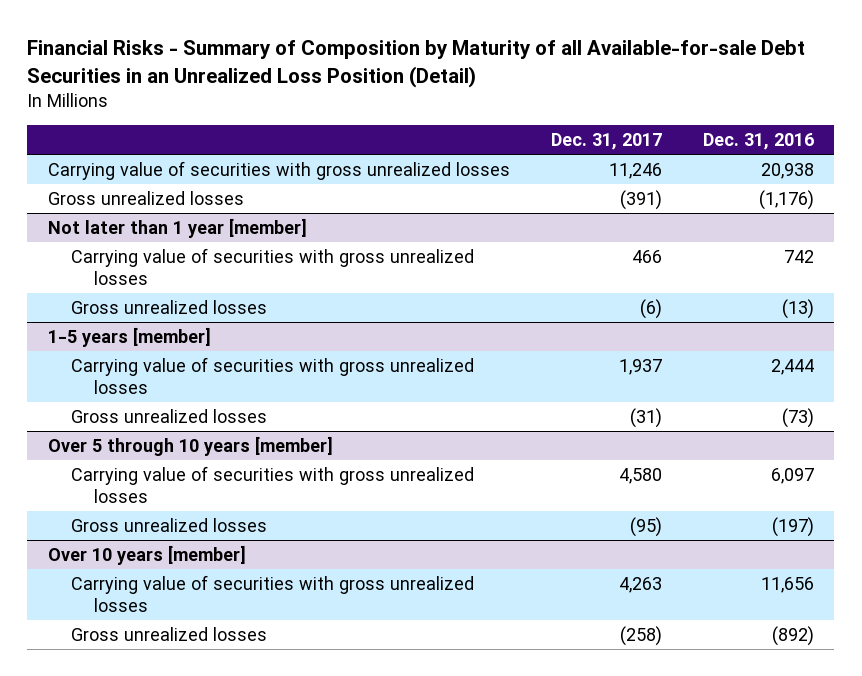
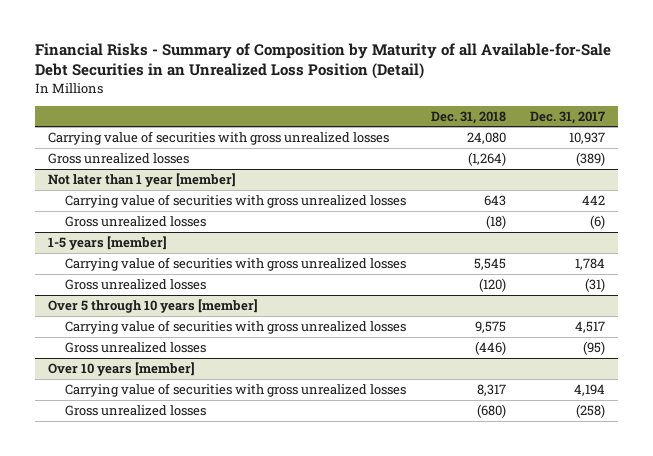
- Financial Risks - Summary of Composition by Maturity of all Available-for-sale Debt Securities in an Unrealized Loss Position (Detail)
+ Financial Risks - Summary of Composition by Maturity of all Available-for-Sale Debt Securities in an Unrealized Loss Position (Detail)
- | Dec. 31, 2017 | Dec. 31, 2016
+ | Dec. 31, 2018 | Dec. 31, 2017
- Carrying value of securities with gross unrealized losses | 11,246 | 20,938
- Gross unrealized losses | (391) | (1,176)
+ Carrying value of securities with gross unrealized losses | 24,080 | 10,937
+ Gross unrealized losses | (1,264) | (389)
@ Not later than 1 year [member]
- Carrying value of securities with gross unrealized losses | 466 | 742
+ Carrying value of securities with gross unrealized losses | 643 | 442
@ 1-5 years [member]
- Carrying value of securities with gross unrealized losses | 1,937 | 2,444
+ Carrying value of securities with gross unrealized losses | 5,545 | 1,784
@ Over 5 through 10 years [member]
- Carrying value of securities with gross unrealized losses | 4,580 | 6,097
+ Carrying value of securities with gross unrealized losses | 9,575 | 4,517
@ Over 10 years [member]
- Carrying value of securities with gross unrealized losses | 4,263 | 11,656
+ Carrying value of securities with gross unrealized losses | 8,317 | 4,194

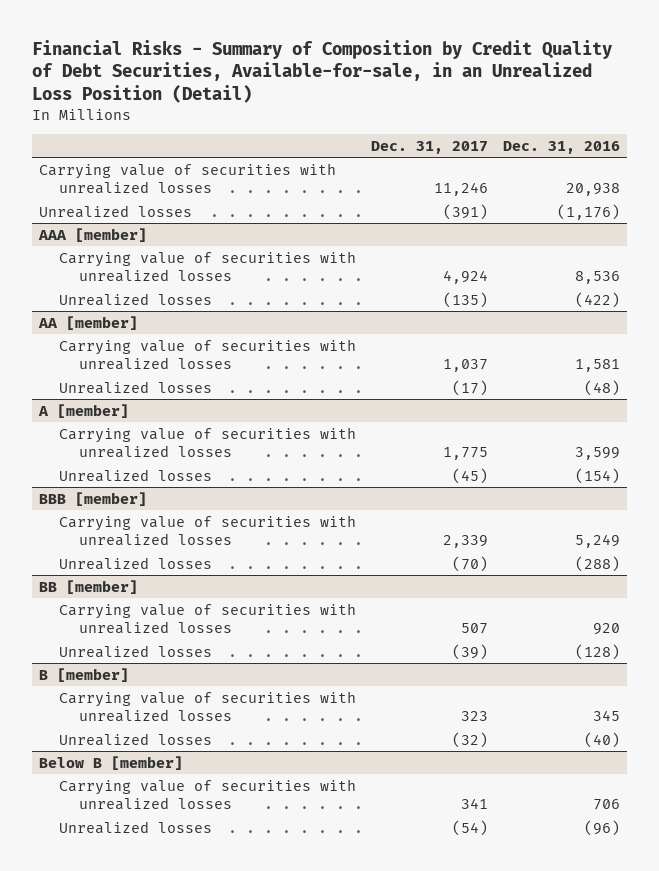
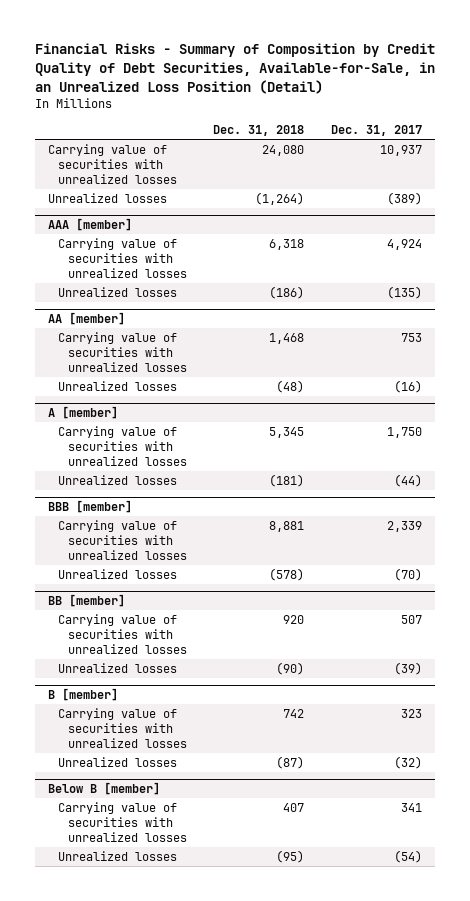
- Financial Risks - Summary of Composition by Credit Quality of Debt Securities, Available-for-sale, in an Unrealized Loss Position (Detail)
+ Financial Risks - Summary of Composition by Credit Quality of Debt Securities, Available-for-Sale, in an Unrealized Loss Position (Detail)
- | Dec. 31, 2017 | Dec. 31, 2016
+ | Dec. 31, 2018 | Dec. 31, 2017
- Carrying value of securities with unrealized losses | 11,246 | 20,938
- Unrealized losses | (391) | (1,176)
+ Carrying value of securities with unrealized losses | 24,080 | 10,937
+ Unrealized losses | (1,264) | (389)
@ AA [member]
- Carrying value of securities with unrealized losses | 1,037 | 1,581
- Unrealized losses | (17) | (48)
+ Carrying value of securities with unrealized losses | 1,468 | 753
+ Unrealized losses | (48) | (16)
@ A [member]
- Carrying value of securities with unrealized losses | 1,775 | 3,599
- Unrealized losses | (45) | (154)
+ Carrying value of securities with unrealized losses | 5,345 | 1,750
+ Unrealized losses | (181) | (44)

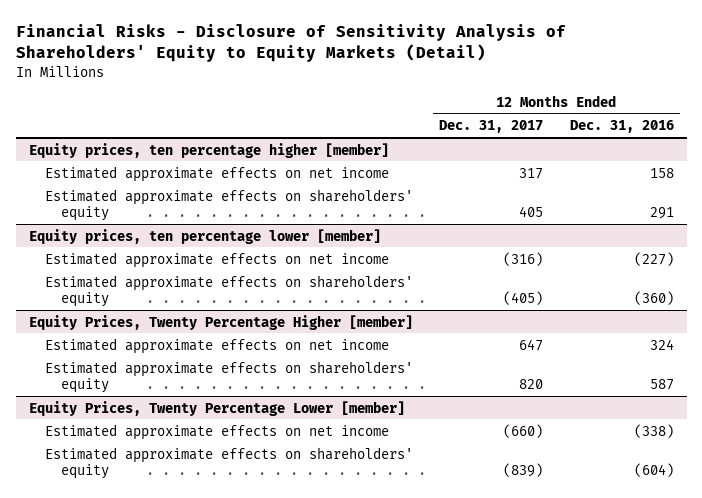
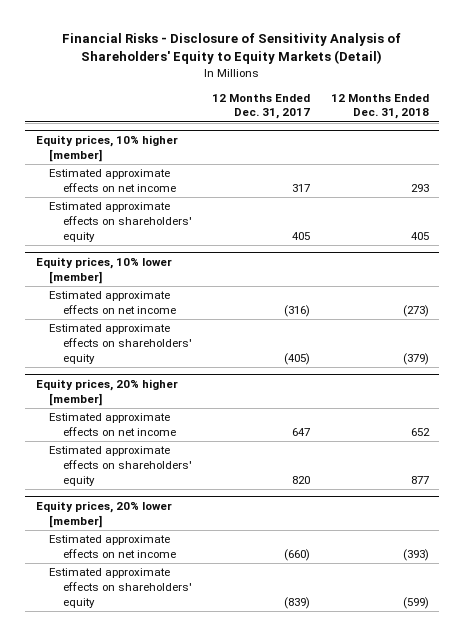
- | 12 Months Ended Dec. 31, 2017 | 12 Months Ended Dec. 31, 2016
+ | 12 Months Ended Dec. 31, 2017 | 12 Months Ended Dec. 31, 2018
- Equity prices, ten percentage higher [member]
+ Equity prices, 10% higher [member]
- Equity prices, ten percentage lower [member]
+ Equity prices, 10% lower [member]
- Equity Prices, Twenty Percentage Higher [member]
+ Equity prices, 20% higher [member]
- Equity Prices, Twenty Percentage Lower [member]
+ Equity prices, 20% lower [member]

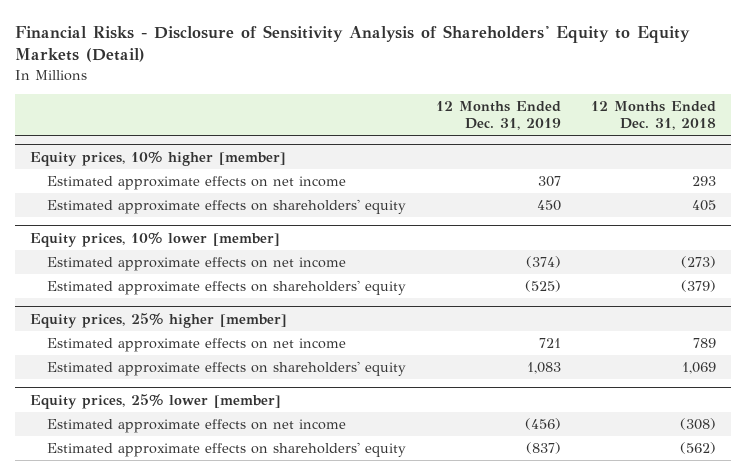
- | 12 Months Ended Dec. 31, 2017 | 12 Months Ended Dec. 31, 2018
+ | 12 Months Ended Dec. 31, 2019 | 12 Months Ended Dec. 31, 2018
- Equity prices, 20% higher [member]
- Estimated approximate effects on net income | 647 | 652
- Estimated approximate effects on shareholders' equity | 820 | 877
- Equity prices, 20% lower [member]
- Estimated approximate effects on net income | (660) | (393)
- Estimated approximate effects on shareholders' equity | (839) | (599)
+ Equity prices, 25% higher [member]
+ Estimated approximate effects on net income | 721 | 789
+ Estimated approximate effects on shareholders' equity | 1,083 | 1,069
+ Equity prices, 25% lower [member]
+ Estimated approximate effects on net income | (456) | (308)
+ Estimated approximate effects on shareholders' equity | (837) | (562)

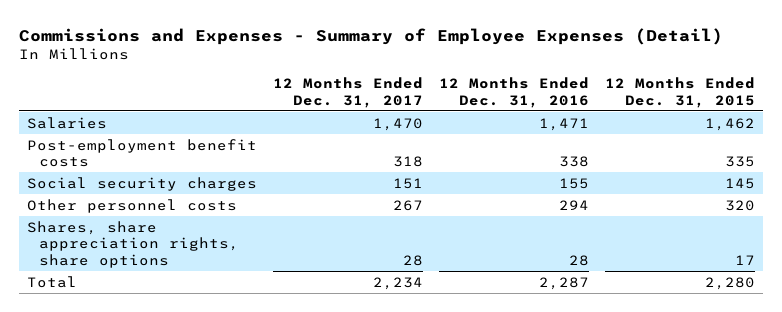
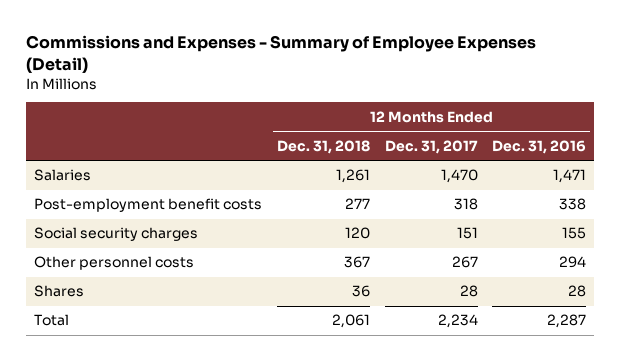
- | 12 Months Ended Dec. 31, 2017 | 12 Months Ended Dec. 31, 2016 | 12 Months Ended Dec. 31, 2015
+ | 12 Months Ended Dec. 31, 2018 | 12 Months Ended Dec. 31, 2017 | 12 Months Ended Dec. 31, 2016
- Shares, share appreciation rights, share options | 28 | 28 | 17
+ Shares | 36 | 28 | 28

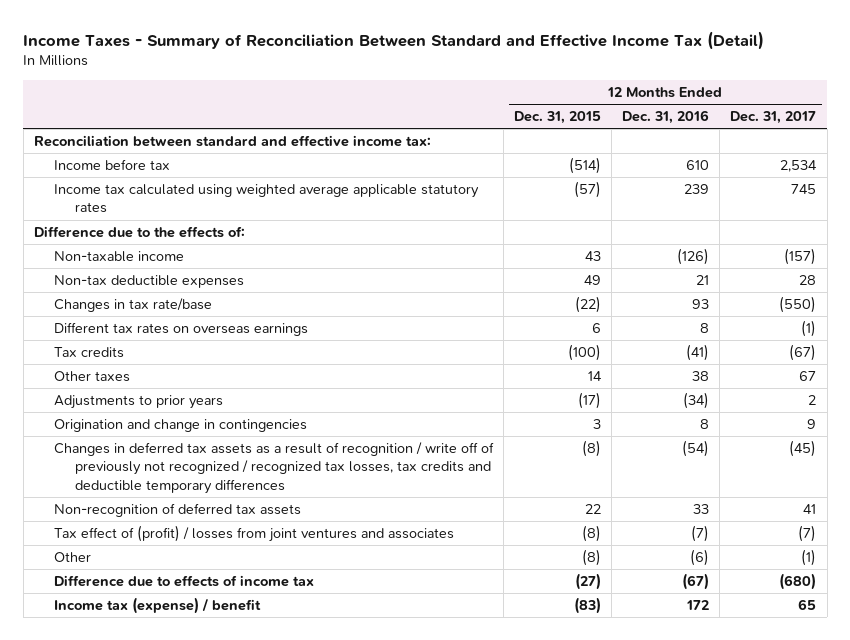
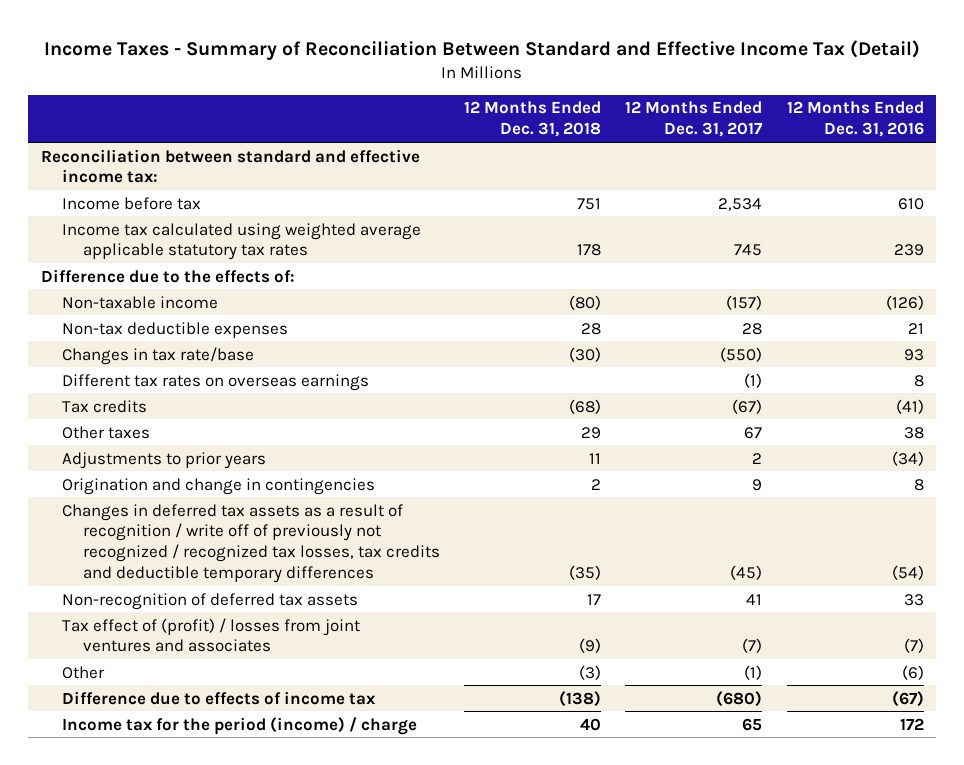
- | 12 Months Ended Dec. 31, 2015 | 12 Months Ended Dec. 31, 2016 | 12 Months Ended Dec. 31, 2017
+ | 12 Months Ended Dec. 31, 2018 | 12 Months Ended Dec. 31, 2017 | 12 Months Ended Dec. 31, 2016
- Income tax calculated using weighted average applicable statutory rates | (57) | 239 | 745
+ Income tax calculated using weighted average applicable statutory tax rates | 178 | 745 | 239
- Income tax (expense) / benefit | (83) | 172 | 65
+ Income tax for the period (income) / charge | 40 | 65 | 172

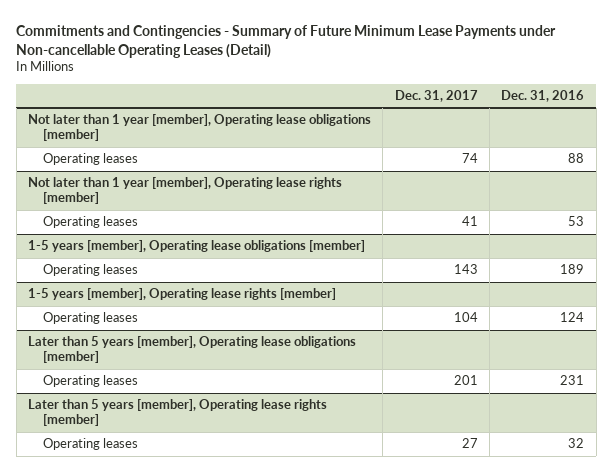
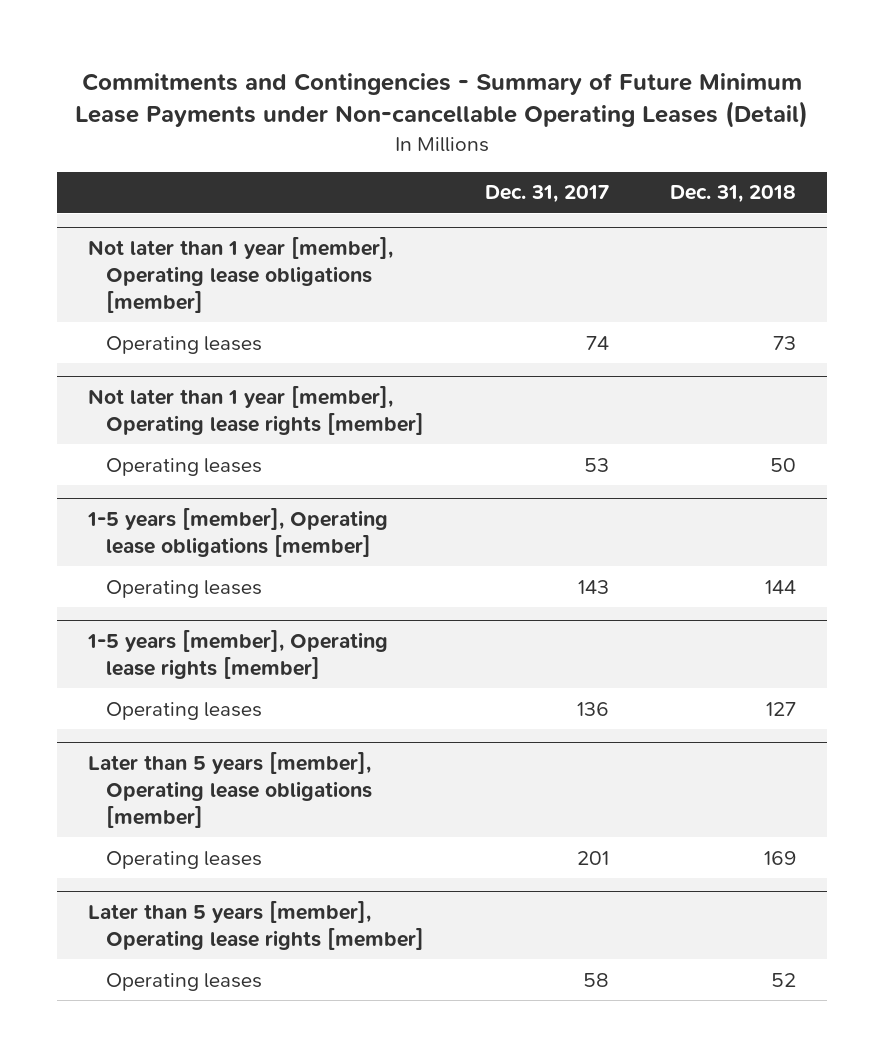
- | Dec. 31, 2017 | Dec. 31, 2016
+ | Dec. 31, 2017 | Dec. 31, 2018
@ Not later than 1 year [member], Operating lease rights [member]
- Operating leases | 41 | 53
+ Operating leases | 53 | 50
@ 1-5 years [member], Operating lease rights [member]
- Operating leases | 104 | 124
+ Operating leases | 136 | 127
@ Later than 5 years [member], Operating lease rights [member]
- Operating leases | 27 | 32
+ Operating leases | 58 | 52

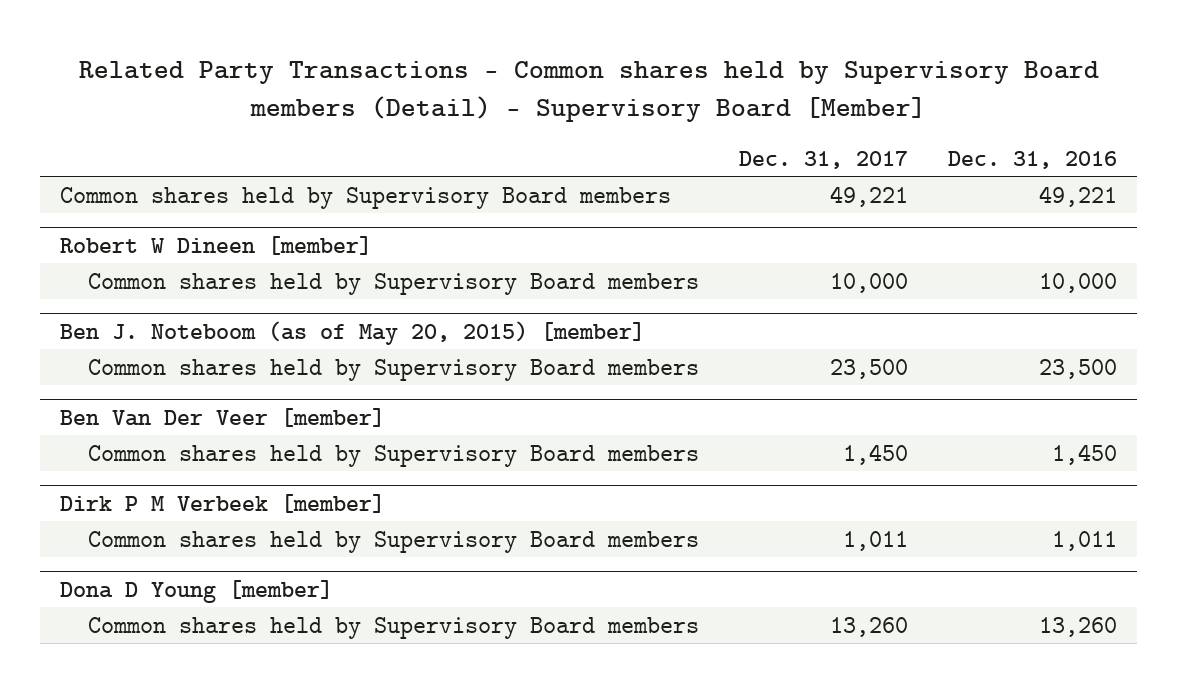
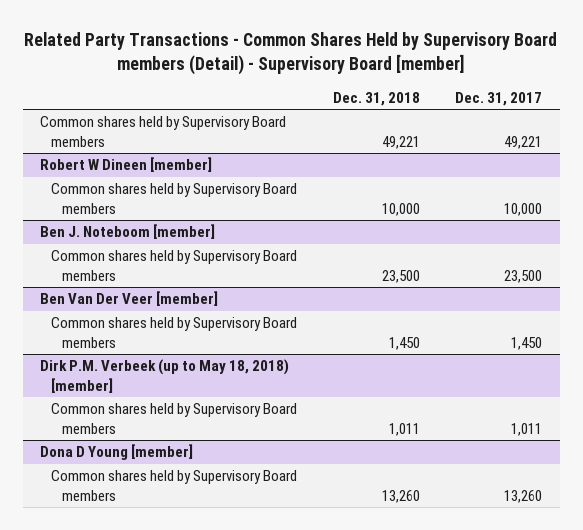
- Related Party Transactions - Common shares held by Supervisory Board members (Detail) - Supervisory Board [Member]
+ Related Party Transactions - Common Shares Held by Supervisory Board members (Detail) - Supervisory Board [member]
- | Dec. 31, 2017 | Dec. 31, 2016
+ | Dec. 31, 2018 | Dec. 31, 2017
- Ben J. Noteboom (as of May 20, 2015) [member]
+ Ben J. Noteboom [member]
- Dirk P M Verbeek [member]
+ Dirk P.M. Verbeek (up to May 18, 2018) [member]

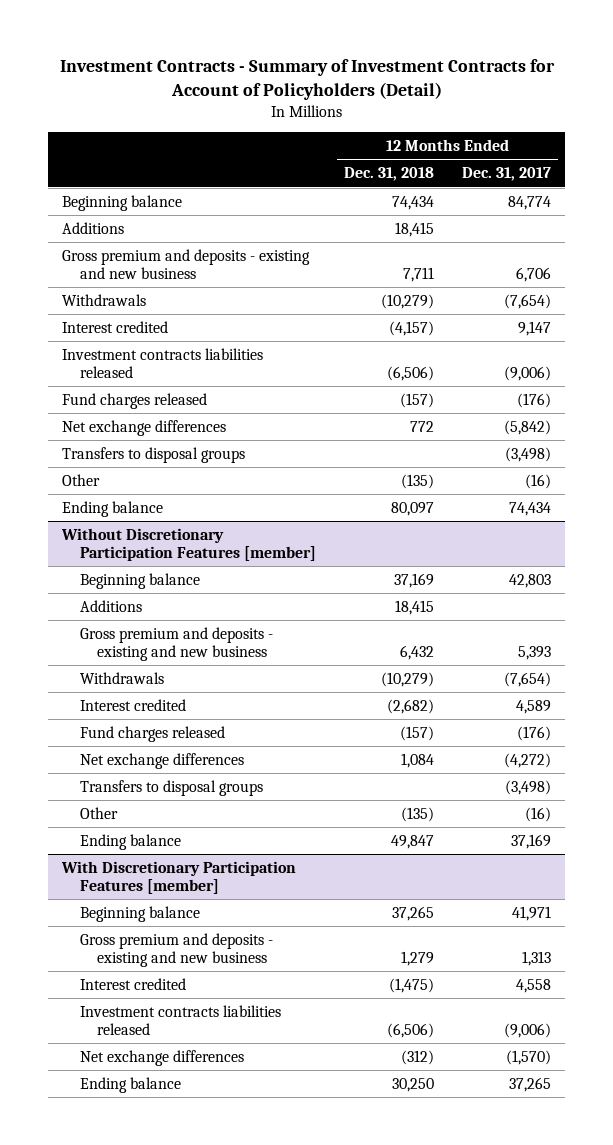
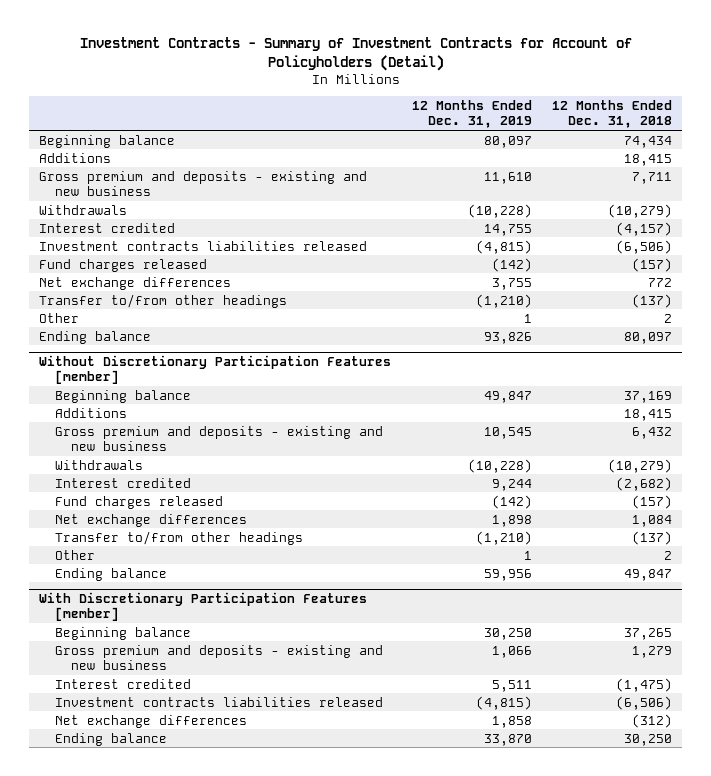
- | 12 Months Ended Dec. 31, 2018 | 12 Months Ended Dec. 31, 2017
+ | 12 Months Ended Dec. 31, 2019 | 12 Months Ended Dec. 31, 2018
- Transfers to disposal groups | | (3,498)
- Other | (135) | (16)
+ Transfer to/from other headings | (1,210) | (137)
+ Other | 1 | 2
@ Without Discretionary Participation Features [member]
- Transfers to disposal groups | | (3,498)
- Other | (135) | (16)
+ Transfer to/from other headings | (1,210) | (137)
+ Other | 1 | 2

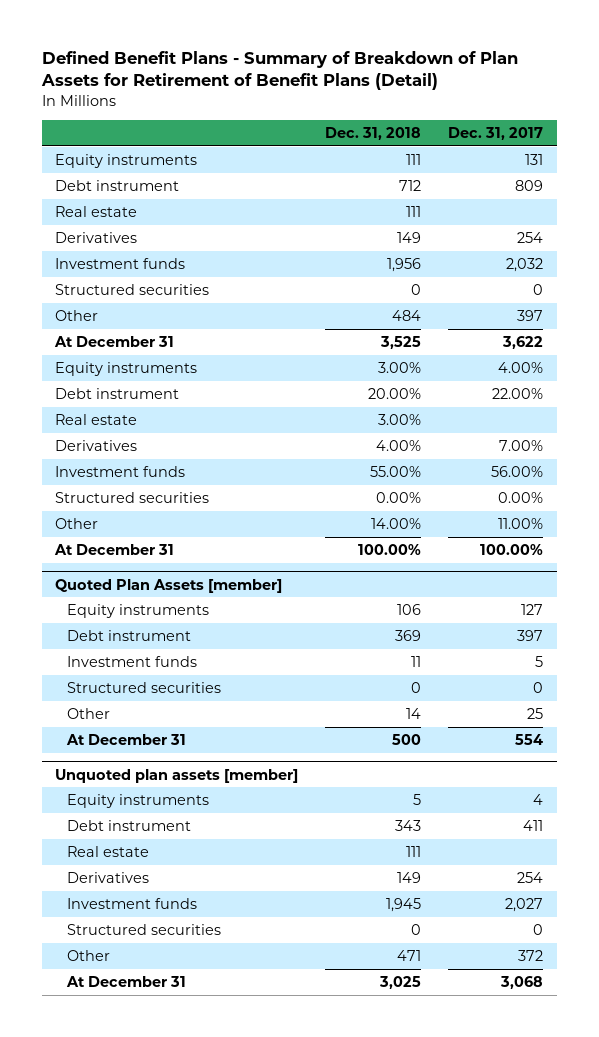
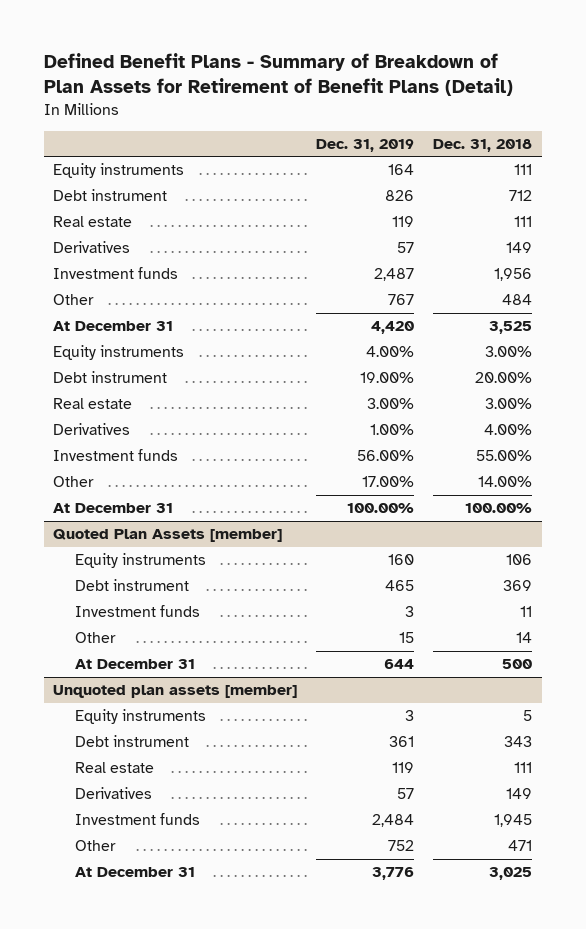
- | Dec. 31, 2018 | Dec. 31, 2017
+ | Dec. 31, 2019 | Dec. 31, 2018
- Structured securities | 0 | 0
- Structured securities | 0.00% | 0.00%
@ Quoted Plan Assets [member]
- Structured securities | 0 | 0
@ Unquoted plan assets [member]
- Structured securities | 0 | 0

